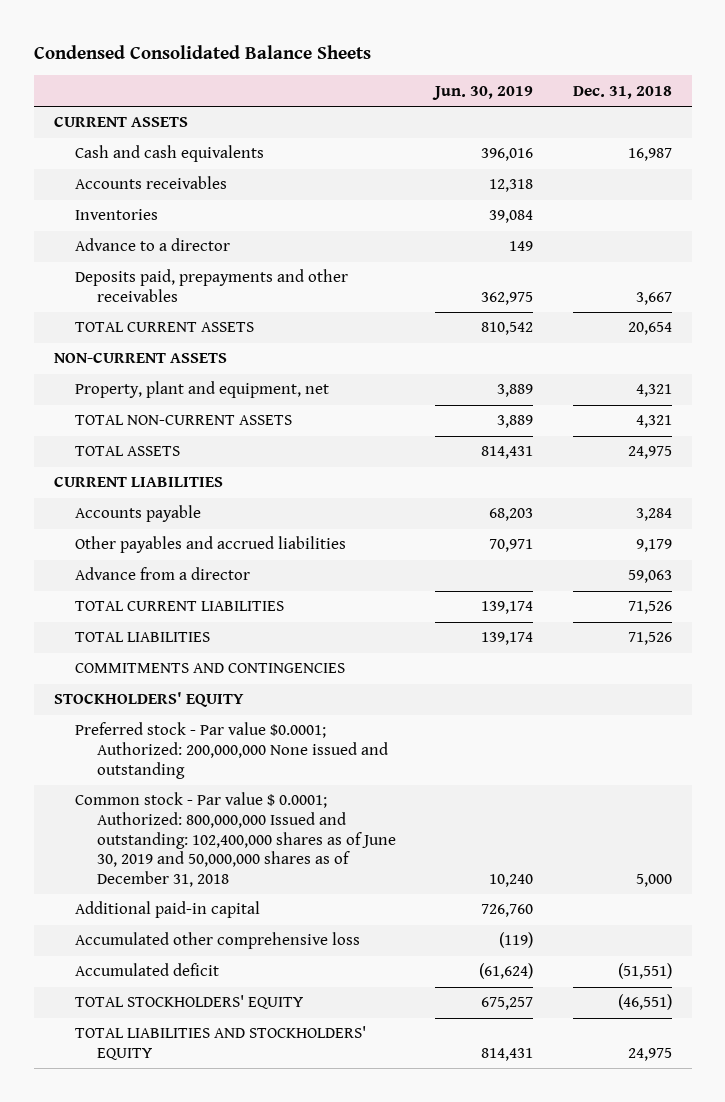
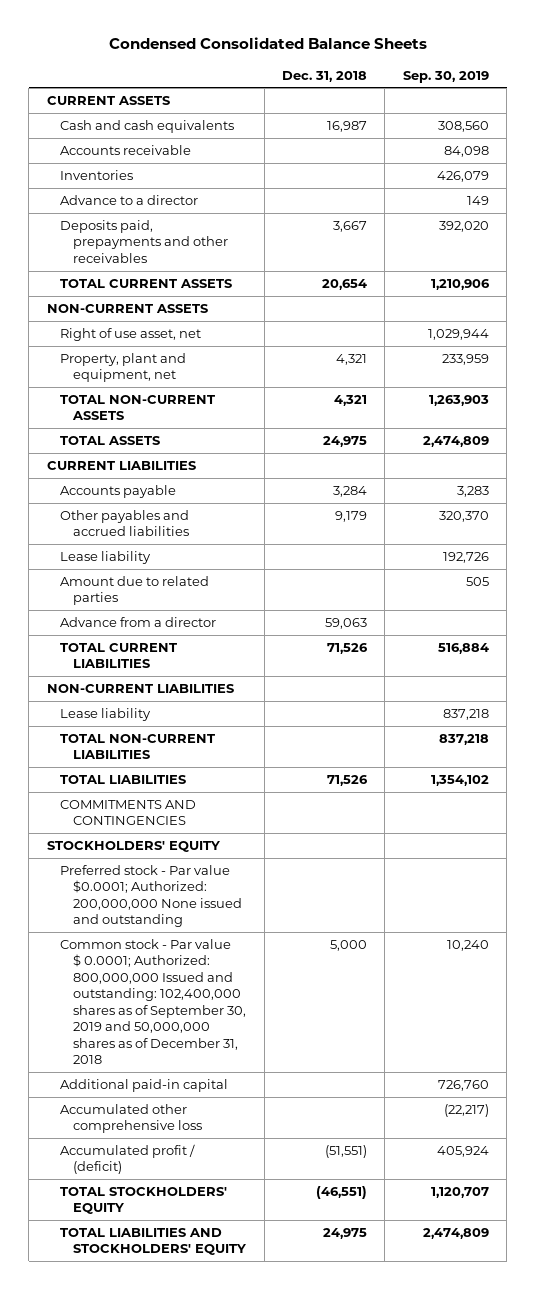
- | Jun. 30, 2019 | Dec. 31, 2018
+ | Dec. 31, 2018 | Sep. 30, 2019
- Accounts receivables | 12,318 |
+ Accounts receivable | | 84,098
+ Right of use asset, net | | 1,029,944
+ Lease liability | | 192,726
+ Amount due to related parties | | 505
+ NON-CURRENT LIABILITIES
+ Lease liability | | 837,218
+ TOTAL NON-CURRENT LIABILITIES | | 837,218
- Common stock - Par value $ 0.0001; Authorized: 800,000,000 Issued and outstanding: 102,400,000 shares as of June 30, 2019 and 50,000,000 shares as of December 31, 2018 | 10,240 | 5,000
+ Common stock - Par value $ 0.0001; Authorized: 800,000,000 Issued and outstanding: 102,400,000 shares as of September 30, 2019 and 50,000,000 shares as of December 31, 2018 | 5,000 | 10,240
- Accumulated deficit | (61,624) | (51,551)
+ Accumulated profit / (deficit) | (51,551) | 405,924

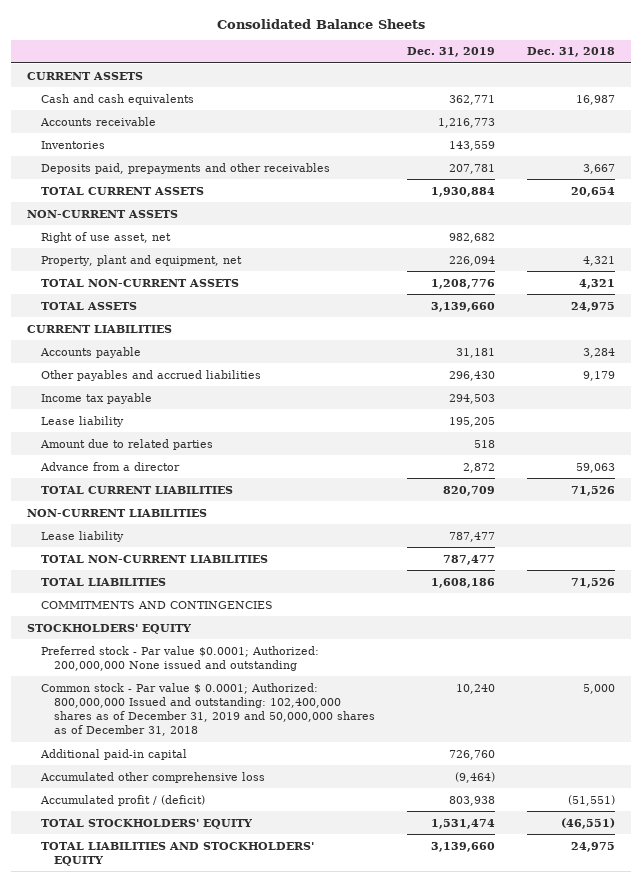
- Condensed Consolidated Balance Sheets
+ Consolidated Balance Sheets
- | Dec. 31, 2018 | Sep. 30, 2019
+ | Dec. 31, 2019 | Dec. 31, 2018
- Advance to a director | | 149
+ Income tax payable | 294,503 |
- Common stock - Par value $ 0.0001; Authorized: 800,000,000 Issued and outstanding: 102,400,000 shares as of September 30, 2019 and 50,000,000 shares as of December 31, 2018 | 5,000 | 10,240
+ Common stock - Par value $ 0.0001; Authorized: 800,000,000 Issued and outstanding: 102,400,000 shares as of December 31, 2019 and 50,000,000 shares as of December 31, 2018 | 10,240 | 5,000

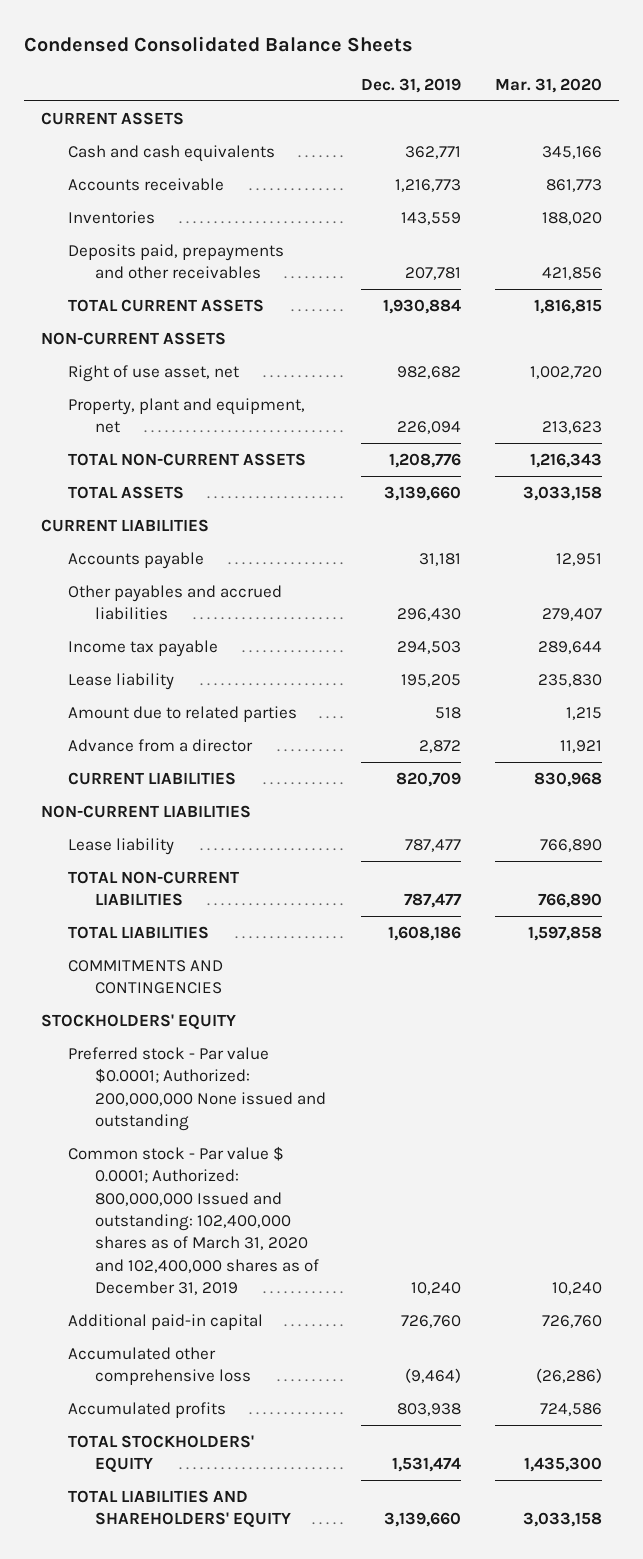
- Consolidated Balance Sheets
+ Condensed Consolidated Balance Sheets
- | Dec. 31, 2019 | Dec. 31, 2018
+ | Dec. 31, 2019 | Mar. 31, 2020
- TOTAL CURRENT LIABILITIES | 820,709 | 71,526
+ CURRENT LIABILITIES | 820,709 | 830,968
- Common stock - Par value $ 0.0001; Authorized: 800,000,000 Issued and outstanding: 102,400,000 shares as of December 31, 2019 and 50,000,000 shares as of December 31, 2018 | 10,240 | 5,000
+ Common stock - Par value $ 0.0001; Authorized: 800,000,000 Issued and outstanding: 102,400,000 shares as of March 31, 2020 and 102,400,000 shares as of December 31, 2019 | 10,240 | 10,240
- Accumulated profit / (deficit) | 803,938 | (51,551)
+ Accumulated profits | 803,938 | 724,586
- TOTAL LIABILITIES AND STOCKHOLDERS' EQUITY | 3,139,660 | 24,975
+ TOTAL LIABILITIES AND SHAREHOLDERS' EQUITY | 3,139,660 | 3,033,158

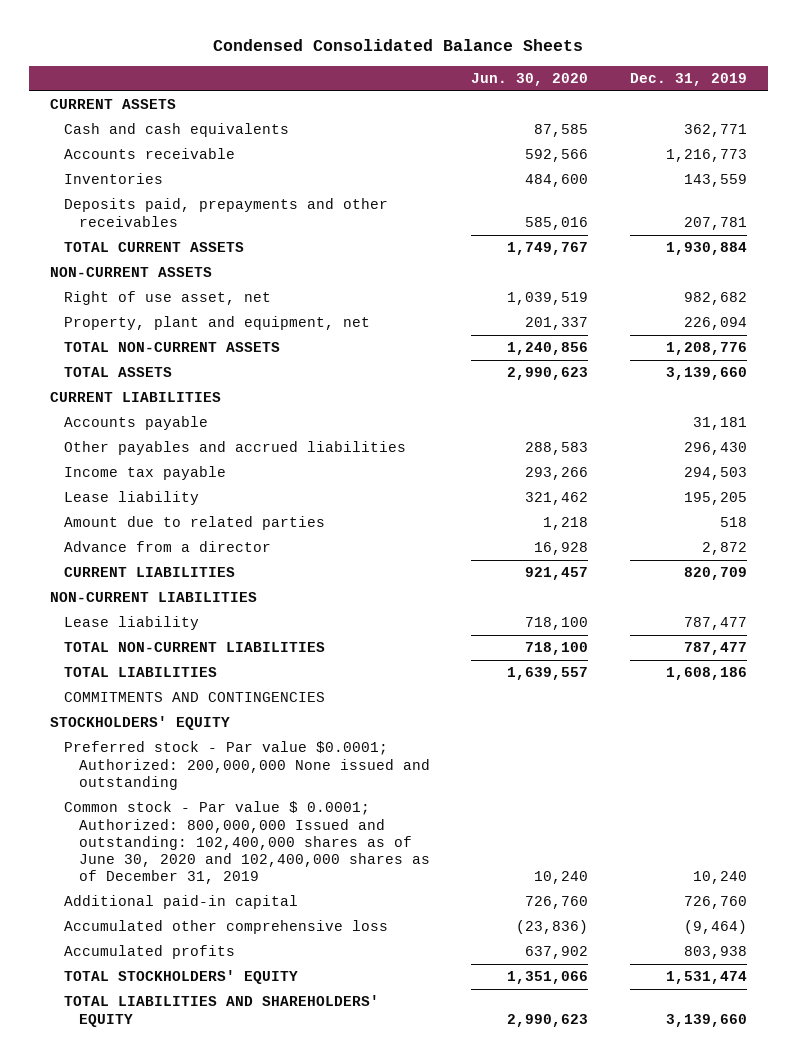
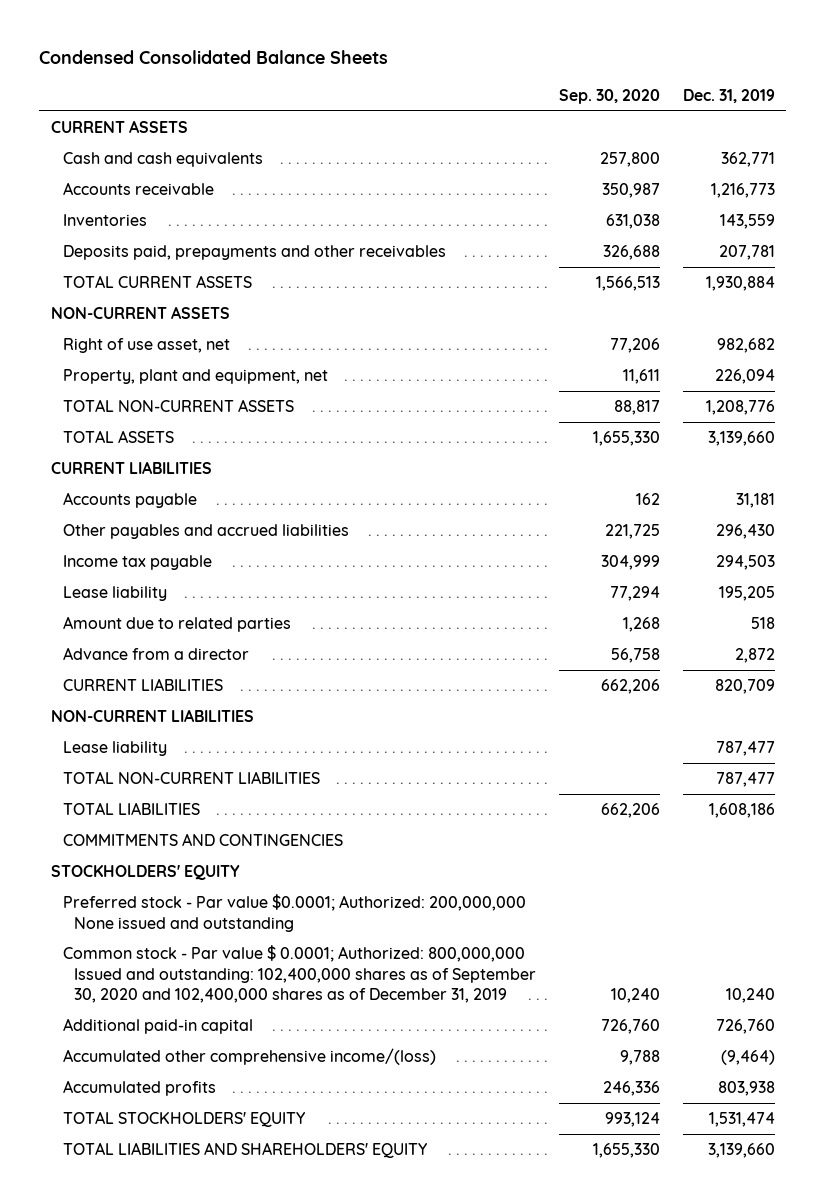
- | Jun. 30, 2020 | Dec. 31, 2019
+ | Sep. 30, 2020 | Dec. 31, 2019
- Common stock - Par value $ 0.0001; Authorized: 800,000,000 Issued and outstanding: 102,400,000 shares as of June 30, 2020 and 102,400,000 shares as of December 31, 2019 | 10,240 | 10,240
+ Common stock - Par value $ 0.0001; Authorized: 800,000,000 Issued and outstanding: 102,400,000 shares as of September 30, 2020 and 102,400,000 shares as of December 31, 2019 | 10,240 | 10,240
- Accumulated other comprehensive loss | (23,836) | (9,464)
+ Accumulated other comprehensive income/(loss) | 9,788 | (9,464)

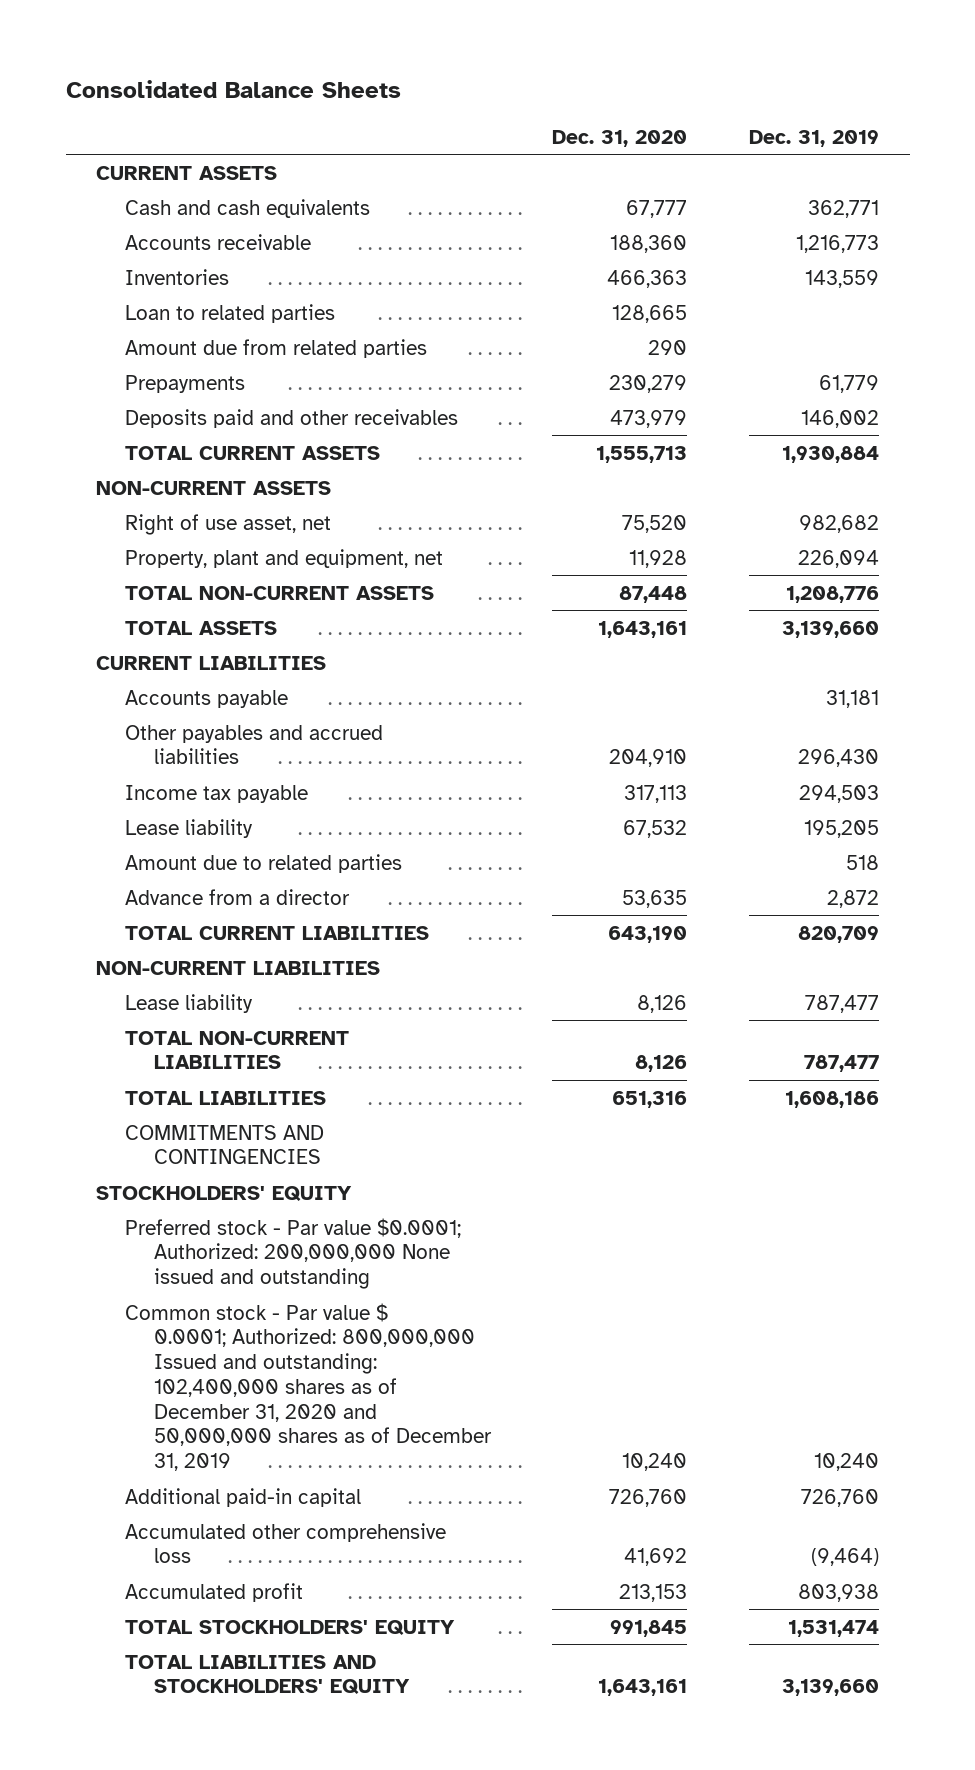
- Condensed Consolidated Balance Sheets
+ Consolidated Balance Sheets
- | Sep. 30, 2020 | Dec. 31, 2019
+ | Dec. 31, 2020 | Dec. 31, 2019
- Deposits paid, prepayments and other receivables | 326,688 | 207,781
+ Loan to related parties | 128,665 |
+ Amount due from related parties | 290 |
+ Prepayments | 230,279 | 61,779
+ Deposits paid and other receivables | 473,979 | 146,002
- CURRENT LIABILITIES | 662,206 | 820,709
+ TOTAL CURRENT LIABILITIES | 643,190 | 820,709
- Common stock - Par value $ 0.0001; Authorized: 800,000,000 Issued and outstanding: 102,400,000 shares as of September 30, 2020 and 102,400,000 shares as of December 31, 2019 | 10,240 | 10,240
+ Common stock - Par value $ 0.0001; Authorized: 800,000,000 Issued and outstanding: 102,400,000 shares as of December 31, 2020 and 50,000,000 shares as of December 31, 2019 | 10,240 | 10,240
- Accumulated other comprehensive income/(loss) | 9,788 | (9,464)
- Accumulated profits | 246,336 | 803,938
+ Accumulated other comprehensive loss | 41,692 | (9,464)
+ Accumulated profit | 213,153 | 803,938
- TOTAL LIABILITIES AND SHAREHOLDERS' EQUITY | 1,655,330 | 3,139,660
+ TOTAL LIABILITIES AND STOCKHOLDERS' EQUITY | 1,643,161 | 3,139,660

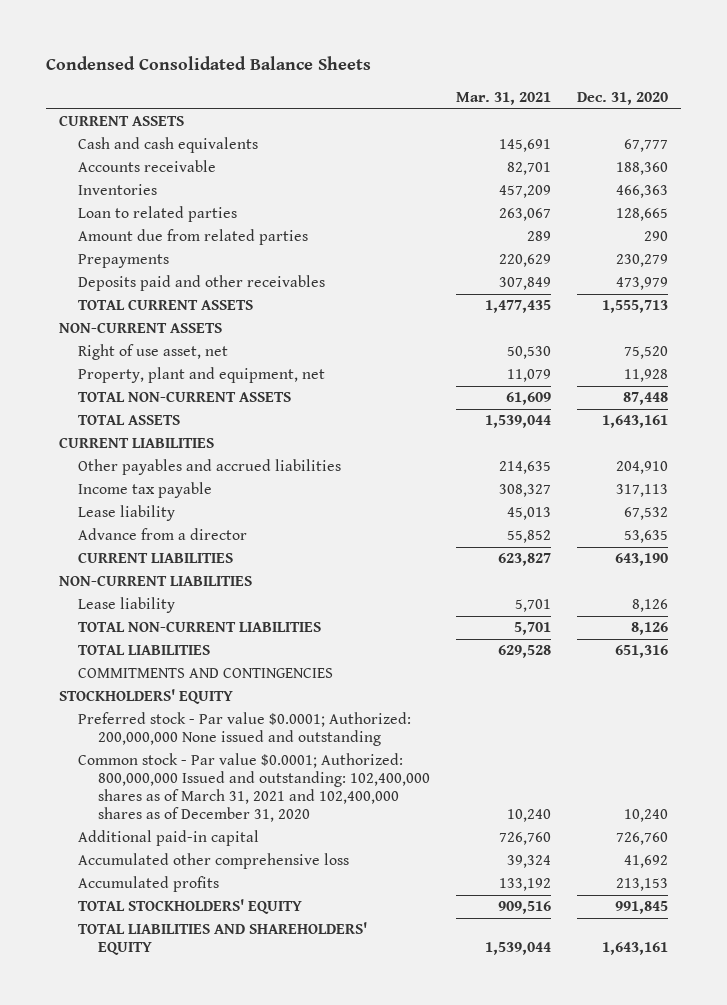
- Consolidated Balance Sheets
+ Condensed Consolidated Balance Sheets
- | Dec. 31, 2020 | Dec. 31, 2019
+ | Mar. 31, 2021 | Dec. 31, 2020
- Accounts payable | | 31,181
- Amount due to related parties | | 518
- TOTAL CURRENT LIABILITIES | 643,190 | 820,709
+ CURRENT LIABILITIES | 623,827 | 643,190
- Common stock - Par value $ 0.0001; Authorized: 800,000,000 Issued and outstanding: 102,400,000 shares as of December 31, 2020 and 50,000,000 shares as of December 31, 2019 | 10,240 | 10,240
+ Common stock - Par value $0.0001; Authorized: 800,000,000 Issued and outstanding: 102,400,000 shares as of March 31, 2021 and 102,400,000 shares as of December 31, 2020 | 10,240 | 10,240
- Accumulated profit | 213,153 | 803,938
+ Accumulated profits | 133,192 | 213,153
- TOTAL LIABILITIES AND STOCKHOLDERS' EQUITY | 1,643,161 | 3,139,660
+ TOTAL LIABILITIES AND SHAREHOLDERS' EQUITY | 1,539,044 | 1,643,161

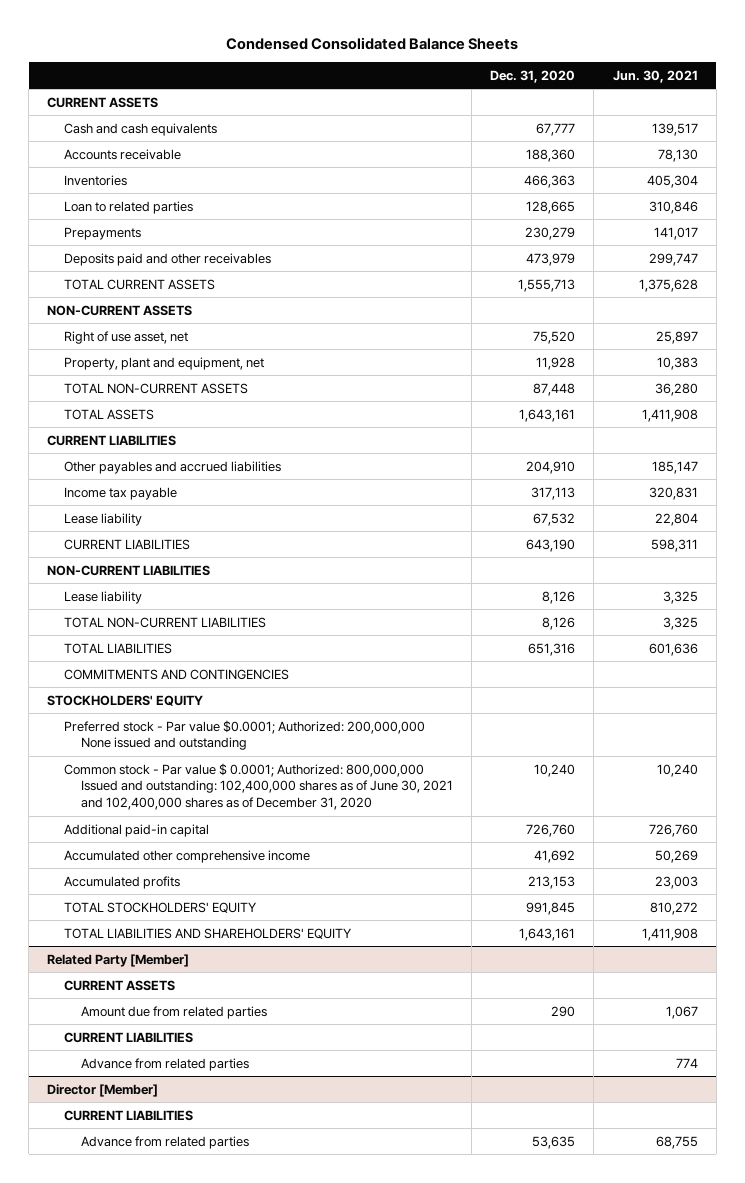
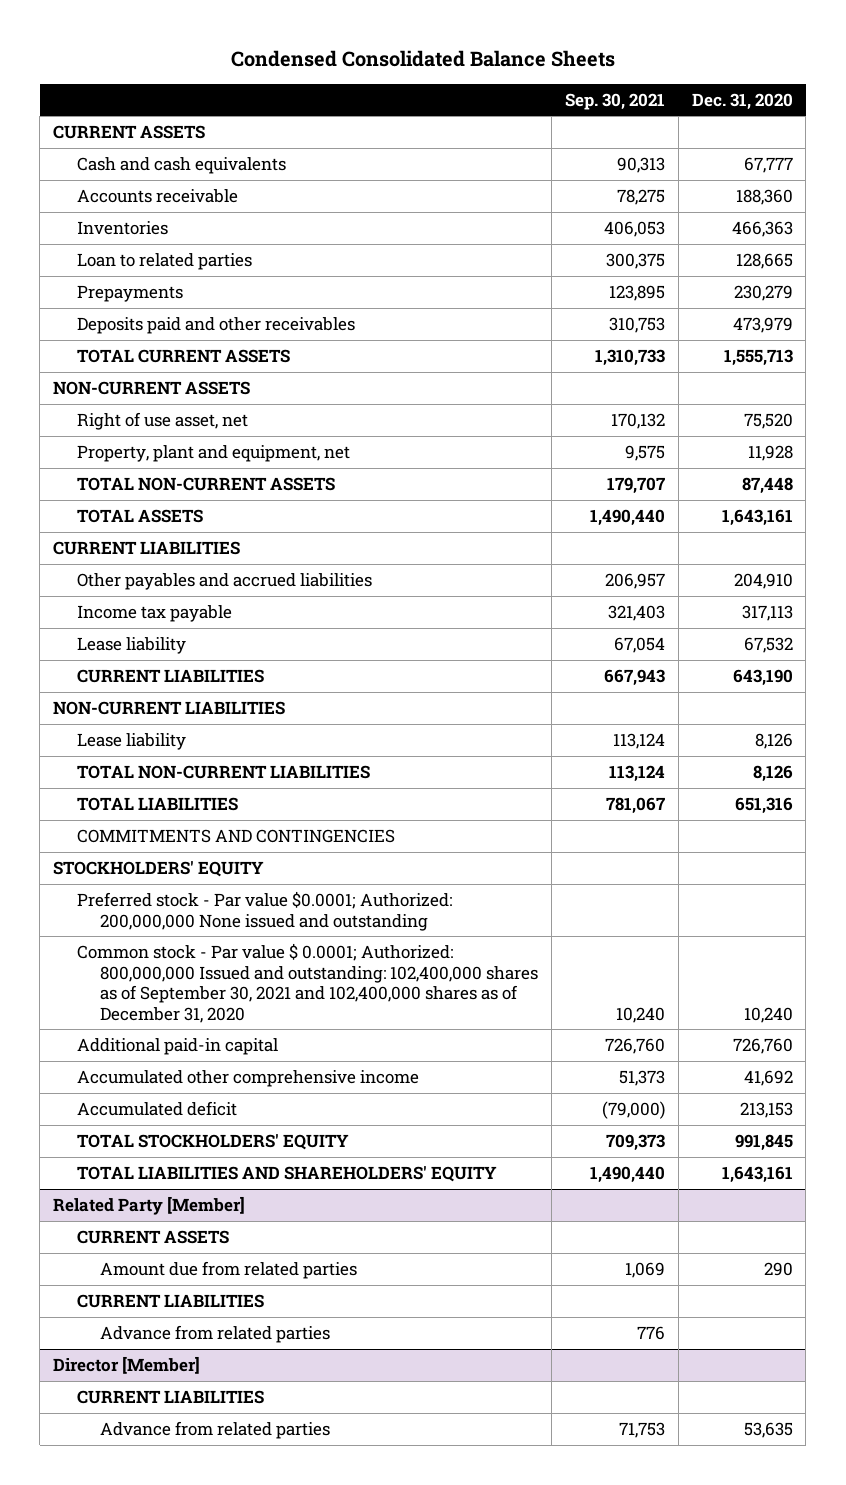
- | Dec. 31, 2020 | Jun. 30, 2021
+ | Sep. 30, 2021 | Dec. 31, 2020
- Common stock - Par value $ 0.0001; Authorized: 800,000,000 Issued and outstanding: 102,400,000 shares as of June 30, 2021 and 102,400,000 shares as of December 31, 2020 | 10,240 | 10,240
+ Common stock - Par value $ 0.0001; Authorized: 800,000,000 Issued and outstanding: 102,400,000 shares as of September 30, 2021 and 102,400,000 shares as of December 31, 2020 | 10,240 | 10,240
- Accumulated profits | 213,153 | 23,003
+ Accumulated deficit | (79,000) | 213,153

